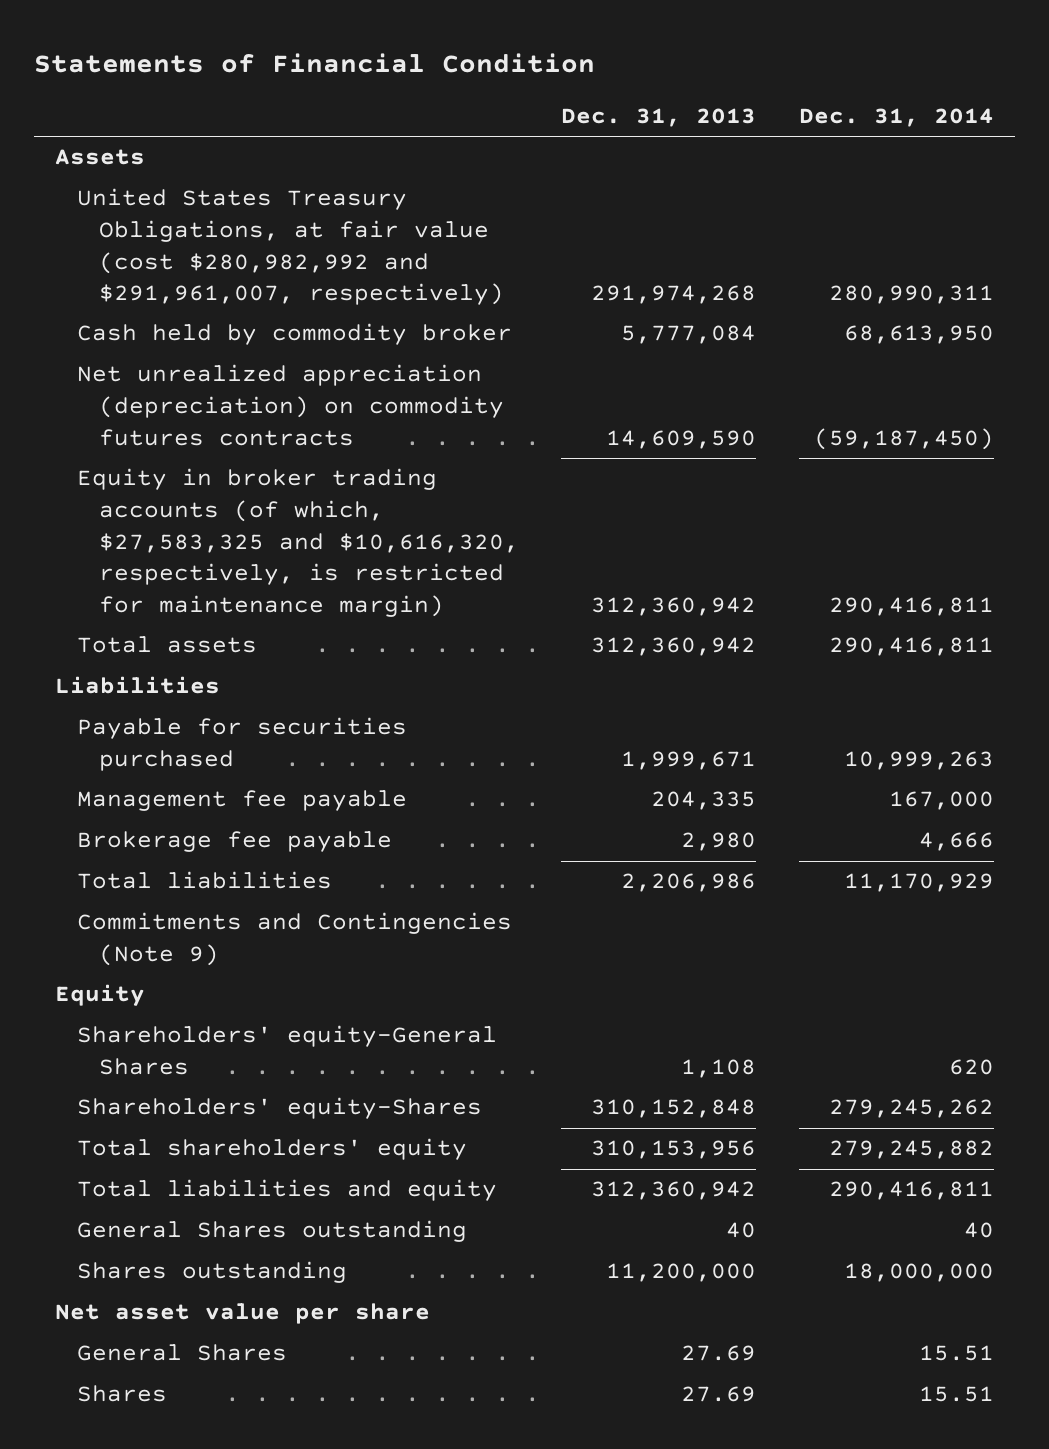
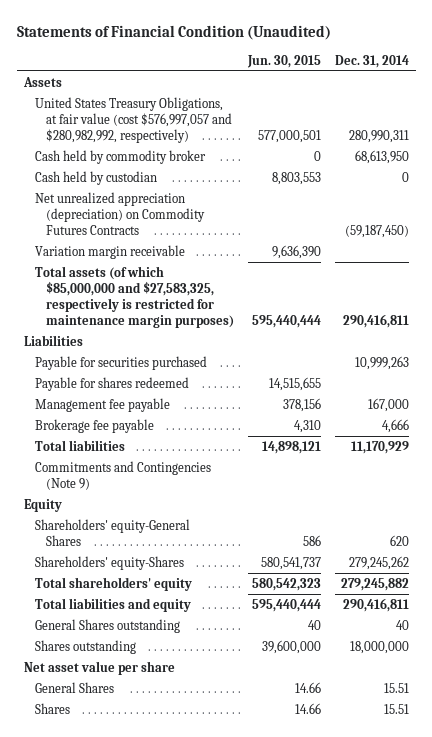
- Statements of Financial Condition
+ Statements of Financial Condition (Unaudited)
- | Dec. 31, 2013 | Dec. 31, 2014
+ | Jun. 30, 2015 | Dec. 31, 2014
- United States Treasury Obligations, at fair value (cost $280,982,992 and $291,961,007, respectively) | 291,974,268 | 280,990,311
+ United States Treasury Obligations, at fair value (cost $576,997,057 and $280,982,992, respectively) | 577,000,501 | 280,990,311
- Net unrealized appreciation (depreciation) on commodity futures contracts | 14,609,590 | (59,187,450)
- Equity in broker trading accounts (of which, $27,583,325 and $10,616,320, respectively, is restricted for maintenance margin) | 312,360,942 | 290,416,811
- Total assets | 312,360,942 | 290,416,811
+ Cash held by custodian | 8,803,553 | 0
+ Net unrealized appreciation (depreciation) on Commodity Futures Contracts | | (59,187,450)
+ Variation margin receivable | 9,636,390 |
+ Total assets (of which $85,000,000 and $27,583,325, respectively is restricted for maintenance margin purposes) | 595,440,444 | 290,416,811
+ Payable for shares redeemed | 14,515,655 |

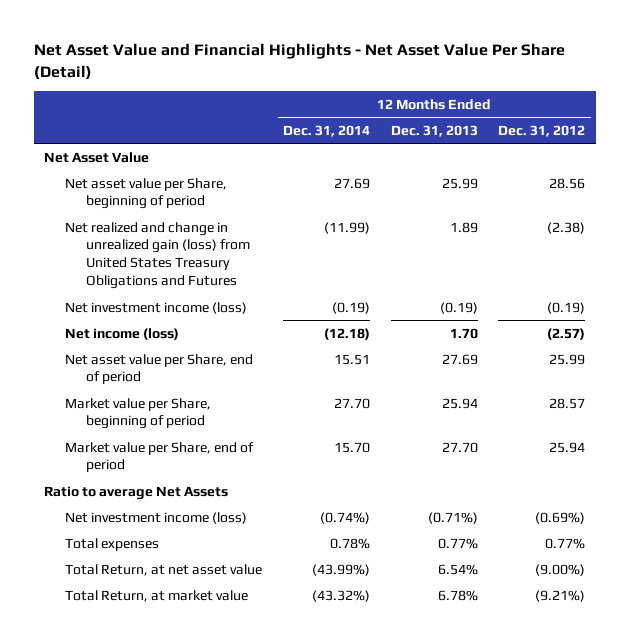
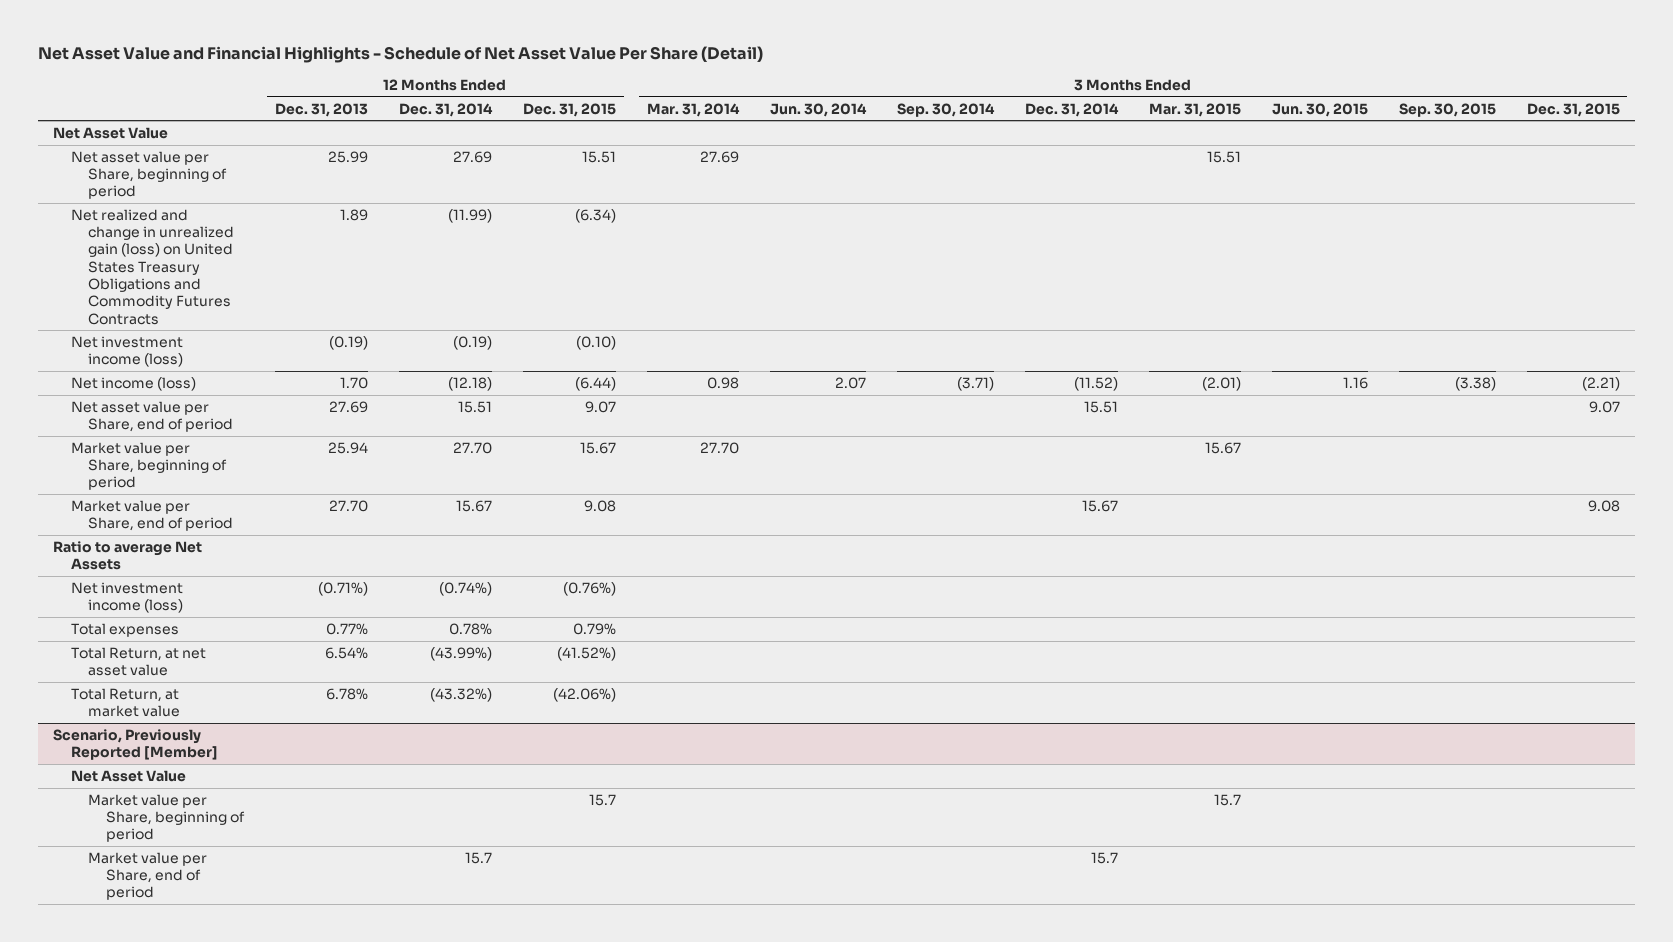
- Net Asset Value and Financial Highlights - Net Asset Value Per Share (Detail)
+ Net Asset Value and Financial Highlights - Schedule of Net Asset Value Per Share (Detail)
- | 12 Months Ended Dec. 31, 2014 | 12 Months Ended Dec. 31, 2013 | 12 Months Ended Dec. 31, 2012
+ | 12 Months Ended Dec. 31, 2013 | 12 Months Ended Dec. 31, 2014 | 12 Months Ended Dec. 31, 2015 | 3 Months Ended Mar. 31, 2014 | 3 Months Ended Jun. 30, 2014 | 3 Months Ended Sep. 30, 2014 | 3 Months Ended Dec. 31, 2014 | 3 Months Ended Mar. 31, 2015 | 3 Months Ended Jun. 30, 2015 | 3 Months Ended Sep. 30, 2015 | 3 Months Ended Dec. 31, 2015
- Net realized and change in unrealized gain (loss) from United States Treasury Obligations and Futures | (11.99) | 1.89 | (2.38)
+ Net realized and change in unrealized gain (loss) on United States Treasury Obligations and Commodity Futures Contracts | 1.89 | (11.99) | (6.34) | | | | | | | |
- Market value per Share, end of period | 15.70 | 27.70 | 25.94
+ Market value per Share, end of period | 27.70 | 15.67 | 9.08 | | | | 15.67 | | | | 9.08
+ Scenario, Previously Reported [Member]
+ Net Asset Value
+ Market value per Share, beginning of period | | | 15.7 | | | | | 15.7 | | |
+ Market value per Share, end of period | | 15.7 | | | | | 15.7 | | | |

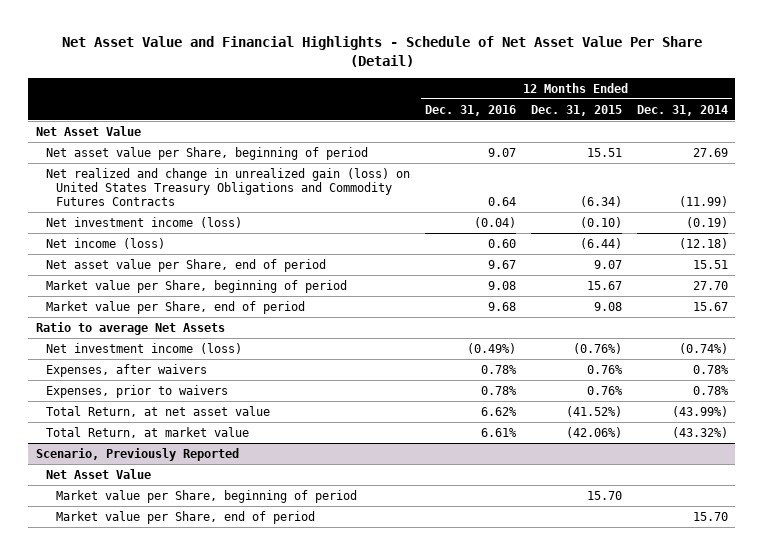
- | 12 Months Ended Dec. 31, 2013 | 12 Months Ended Dec. 31, 2014 | 12 Months Ended Dec. 31, 2015 | 3 Months Ended Mar. 31, 2014 | 3 Months Ended Jun. 30, 2014 | 3 Months Ended Sep. 30, 2014 | 3 Months Ended Dec. 31, 2014 | 3 Months Ended Mar. 31, 2015 | 3 Months Ended Jun. 30, 2015 | 3 Months Ended Sep. 30, 2015 | 3 Months Ended Dec. 31, 2015
+ | 12 Months Ended Dec. 31, 2016 | 12 Months Ended Dec. 31, 2015 | 12 Months Ended Dec. 31, 2014
- Total expenses | 0.77% | 0.78% | 0.79% | | | | | | | |
+ Expenses, after waivers | 0.78% | 0.76% | 0.78%
+ Expenses, prior to waivers | 0.78% | 0.76% | 0.78%
- Scenario, Previously Reported [Member]
+ Scenario, Previously Reported
- Market value per Share, beginning of period | | | 15.7 | | | | | 15.7 | | |
- Market value per Share, end of period | | 15.7 | | | | | 15.7 | | | |
+ Market value per Share, beginning of period | | 15.70 |
+ Market value per Share, end of period | | | 15.70

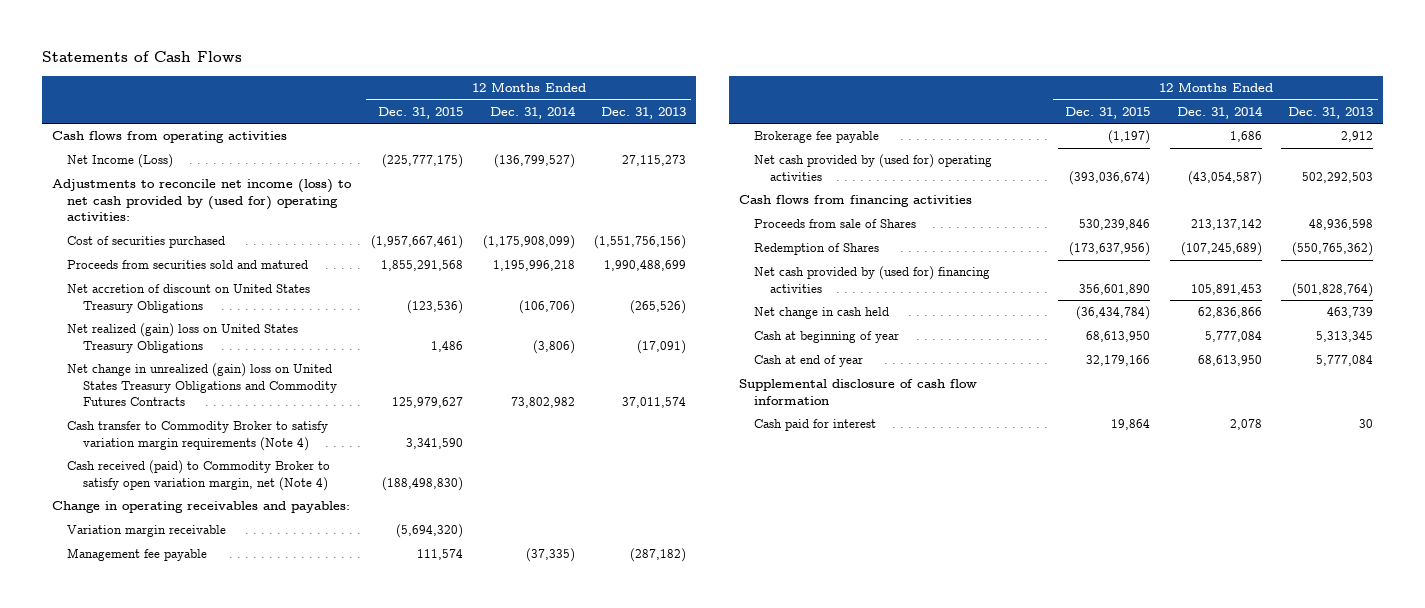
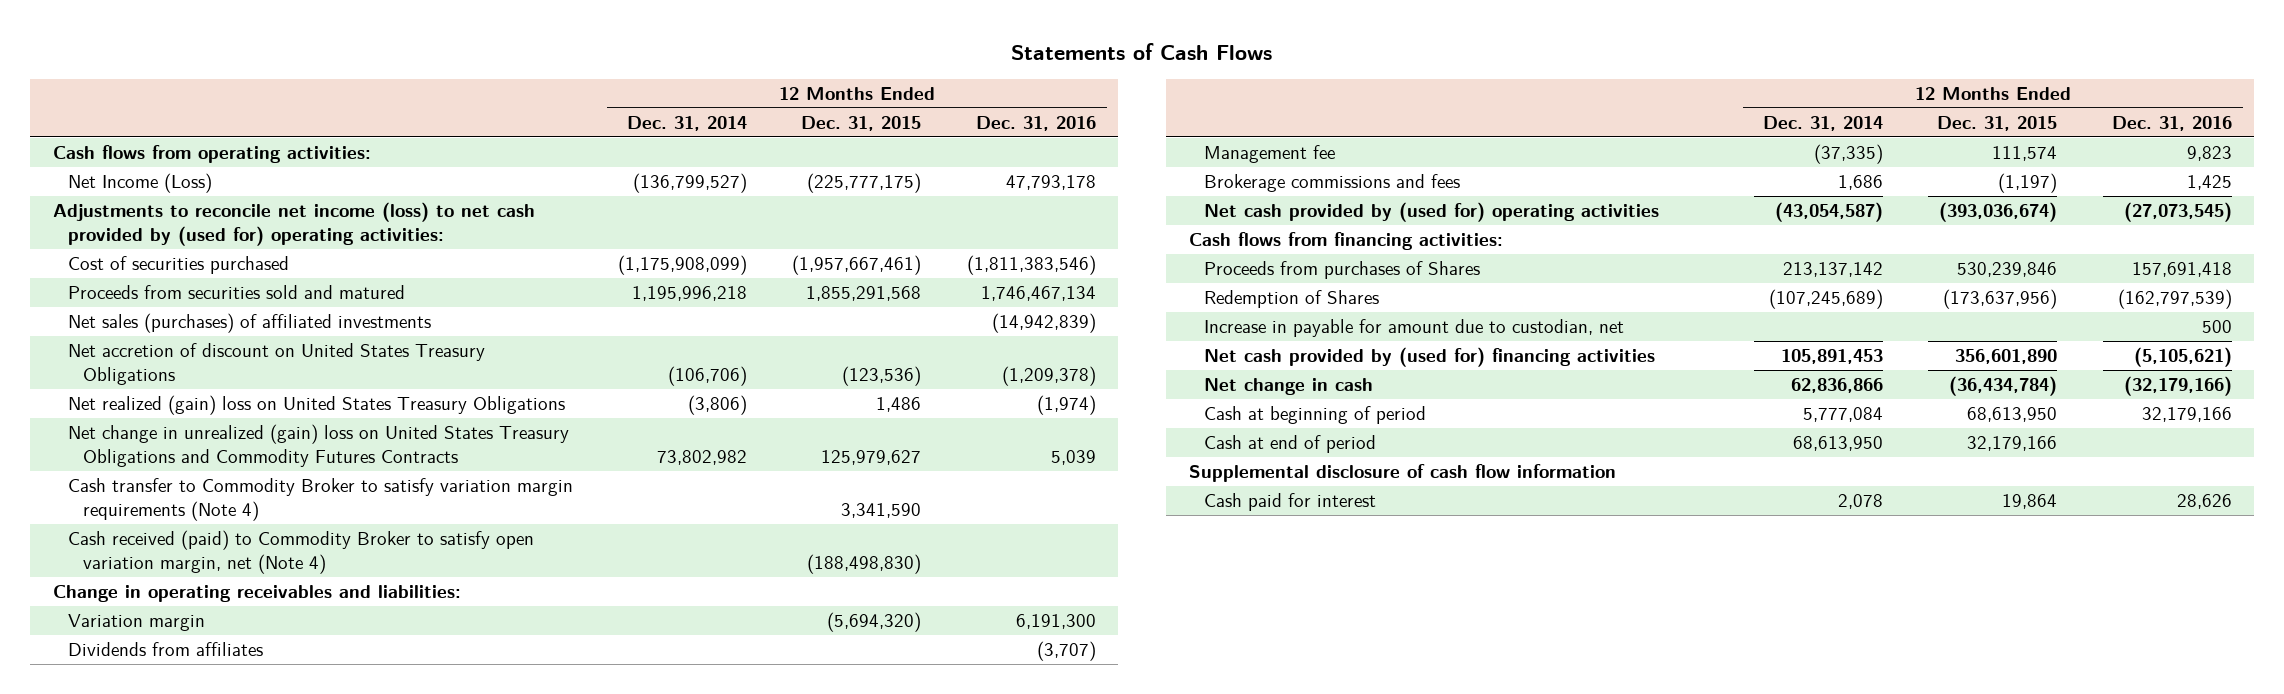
- | 12 Months Ended Dec. 31, 2015 | 12 Months Ended Dec. 31, 2014 | 12 Months Ended Dec. 31, 2013
+ | 12 Months Ended Dec. 31, 2014 | 12 Months Ended Dec. 31, 2015 | 12 Months Ended Dec. 31, 2016
- Cash flows from operating activities
+ Cash flows from operating activities:
+ Net sales (purchases) of affiliated investments | | | (14,942,839)
- Change in operating receivables and payables:
- Variation margin receivable | (5,694,320) | |
- Management fee payable | 111,574 | (37,335) | (287,182)
- Brokerage fee payable | (1,197) | 1,686 | 2,912
+ Change in operating receivables and liabilities:
+ Variation margin | | (5,694,320) | 6,191,300
+ Dividends from affiliates | | | (3,707)
+ Management fee | (37,335) | 111,574 | 9,823
+ Brokerage commissions and fees | 1,686 | (1,197) | 1,425
- Cash flows from financing activities
- Proceeds from sale of Shares | 530,239,846 | 213,137,142 | 48,936,598
+ Cash flows from financing activities:
+ Proceeds from purchases of Shares | 213,137,142 | 530,239,846 | 157,691,418
+ Increase in payable for amount due to custodian, net | | | 500
- Net change in cash held | (36,434,784) | 62,836,866 | 463,739
- Cash at beginning of year | 68,613,950 | 5,777,084 | 5,313,345
- Cash at end of year | 32,179,166 | 68,613,950 | 5,777,084
+ Net change in cash | 62,836,866 | (36,434,784) | (32,179,166)
+ Cash at beginning of period | 5,777,084 | 68,613,950 | 32,179,166
+ Cash at end of period | 68,613,950 | 32,179,166 |

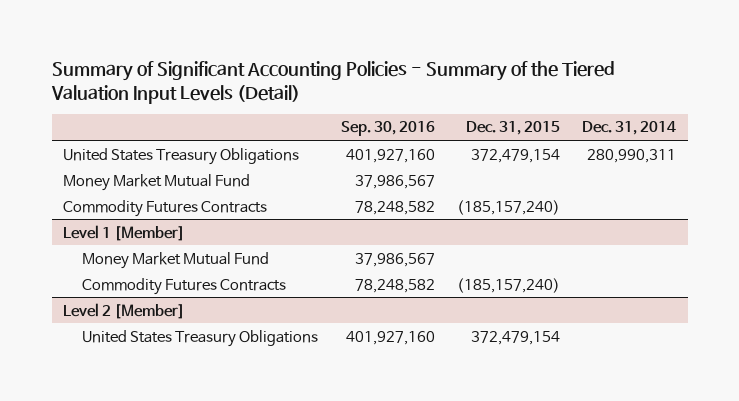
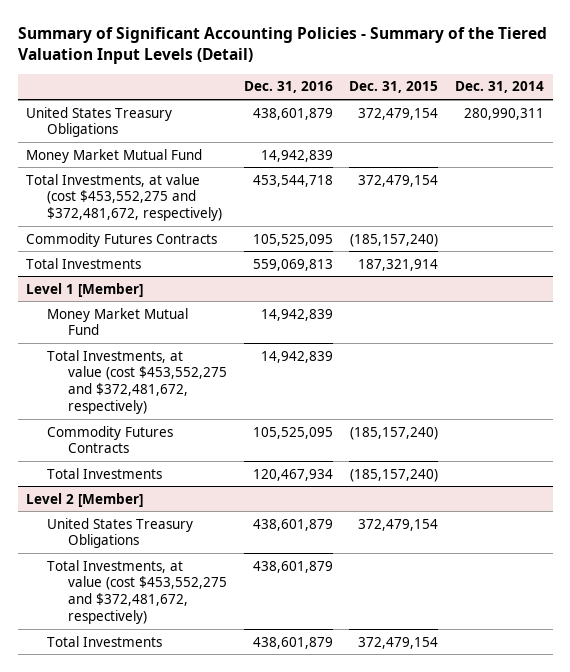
- | Sep. 30, 2016 | Dec. 31, 2015 | Dec. 31, 2014
+ | Dec. 31, 2016 | Dec. 31, 2015 | Dec. 31, 2014
+ Total Investments, at value (cost $453,552,275 and $372,481,672, respectively) | 453,544,718 | 372,479,154 |
+ Total Investments | 559,069,813 | 187,321,914 |
@ Level 1 [Member]
+ Total Investments, at value (cost $453,552,275 and $372,481,672, respectively) | 14,942,839 | |
+ Total Investments | 120,467,934 | (185,157,240) |
@ Level 2 [Member]
+ Total Investments, at value (cost $453,552,275 and $372,481,672, respectively) | 438,601,879 | |
+ Total Investments | 438,601,879 | 372,479,154 |

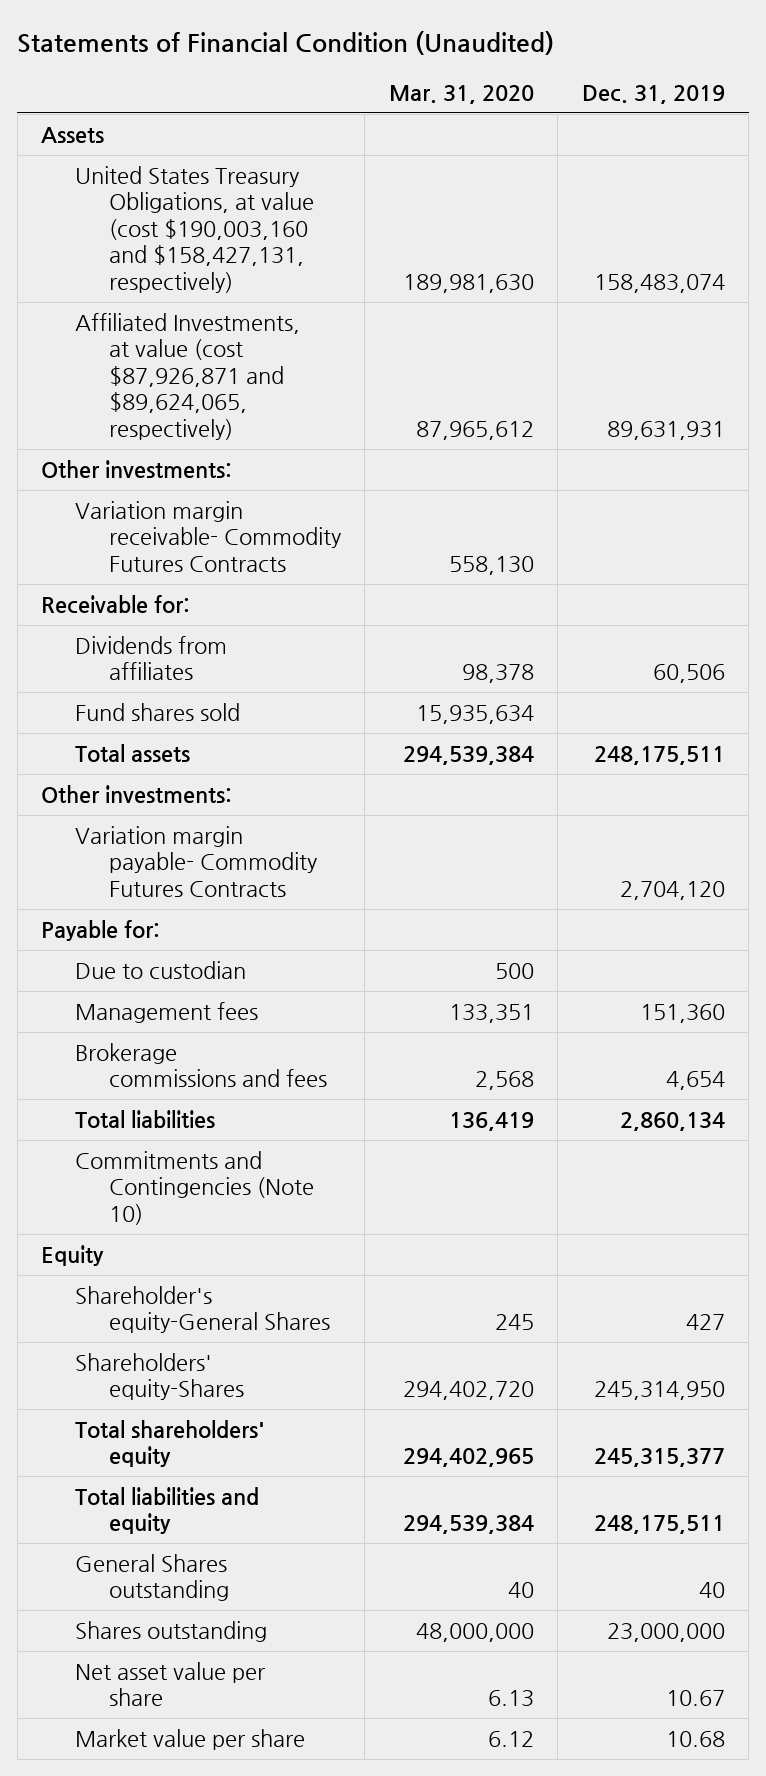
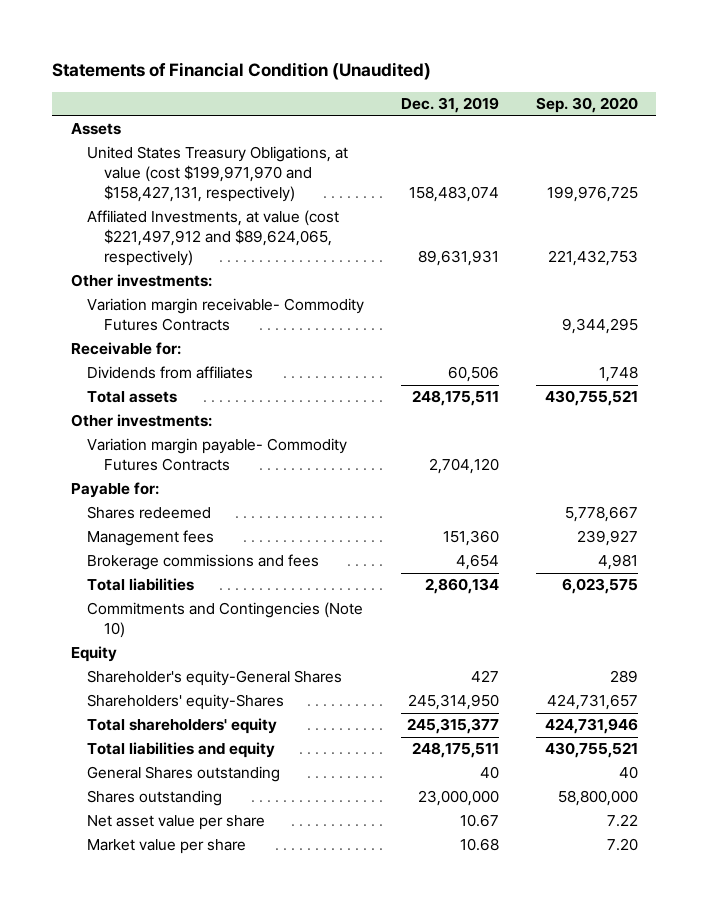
- | Mar. 31, 2020 | Dec. 31, 2019
+ | Dec. 31, 2019 | Sep. 30, 2020
- United States Treasury Obligations, at value (cost $190,003,160 and $158,427,131, respectively) | 189,981,630 | 158,483,074
- Affiliated Investments, at value (cost $87,926,871 and $89,624,065, respectively) | 87,965,612 | 89,631,931
+ United States Treasury Obligations, at value (cost $199,971,970 and $158,427,131, respectively) | 158,483,074 | 199,976,725
+ Affiliated Investments, at value (cost $221,497,912 and $89,624,065, respectively) | 89,631,931 | 221,432,753
- Fund shares sold | 15,935,634 |
- Due to custodian | 500 |
+ Shares redeemed | | 5,778,667

